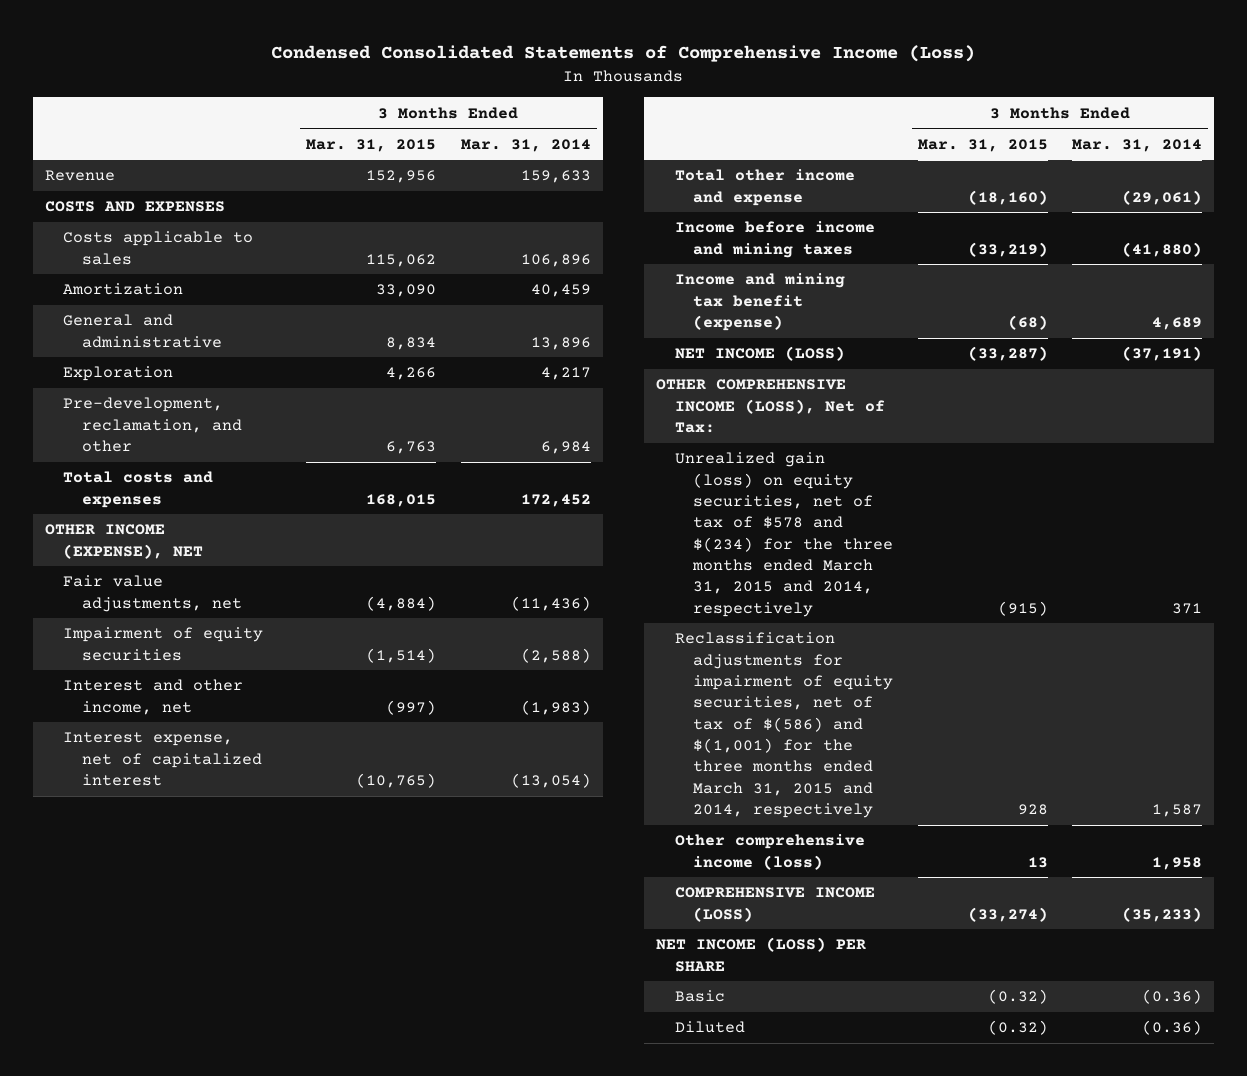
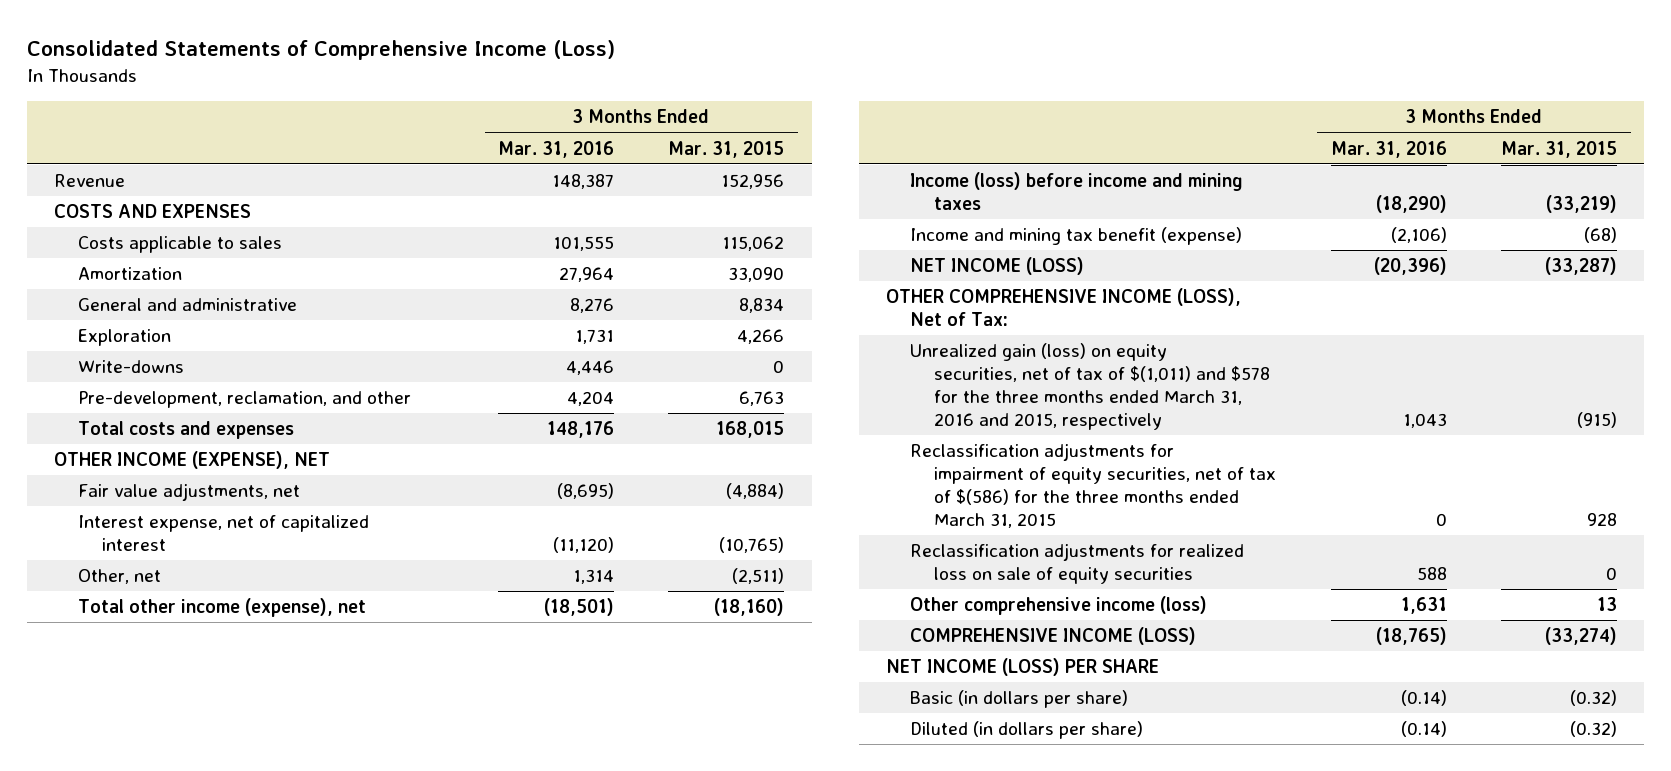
- Condensed Consolidated Statements of Comprehensive Income (Loss)
+ Consolidated Statements of Comprehensive Income (Loss)
- | 3 Months Ended Mar. 31, 2015 | 3 Months Ended Mar. 31, 2014
+ | 3 Months Ended Mar. 31, 2016 | 3 Months Ended Mar. 31, 2015
+ Write-downs | 4,446 | 0
- Impairment of equity securities | (1,514) | (2,588)
- Interest and other income, net | (997) | (1,983)
- Total other income and expense | (18,160) | (29,061)
- Income before income and mining taxes | (33,219) | (41,880)
+ Other, net | 1,314 | (2,511)
+ Total other income (expense), net | (18,501) | (18,160)
+ Income (loss) before income and mining taxes | (18,290) | (33,219)
- Unrealized gain (loss) on equity securities, net of tax of $578 and $(234) for the three months ended March 31, 2015 and 2014, respectively | (915) | 371
- Reclassification adjustments for impairment of equity securities, net of tax of $(586) and $(1,001) for the three months ended March 31, 2015 and 2014, respectively | 928 | 1,587
+ Unrealized gain (loss) on equity securities, net of tax of $(1,011) and $578 for the three months ended March 31, 2016 and 2015, respectively | 1,043 | (915)
+ Reclassification adjustments for impairment of equity securities, net of tax of $(586) for the three months ended March 31, 2015 | 0 | 928
+ Reclassification adjustments for realized loss on sale of equity securities | 588 | 0
- Basic | (0.32) | (0.36)
- Diluted | (0.32) | (0.36)
+ Basic (in dollars per share) | (0.14) | (0.32)
+ Diluted (in dollars per share) | (0.14) | (0.32)

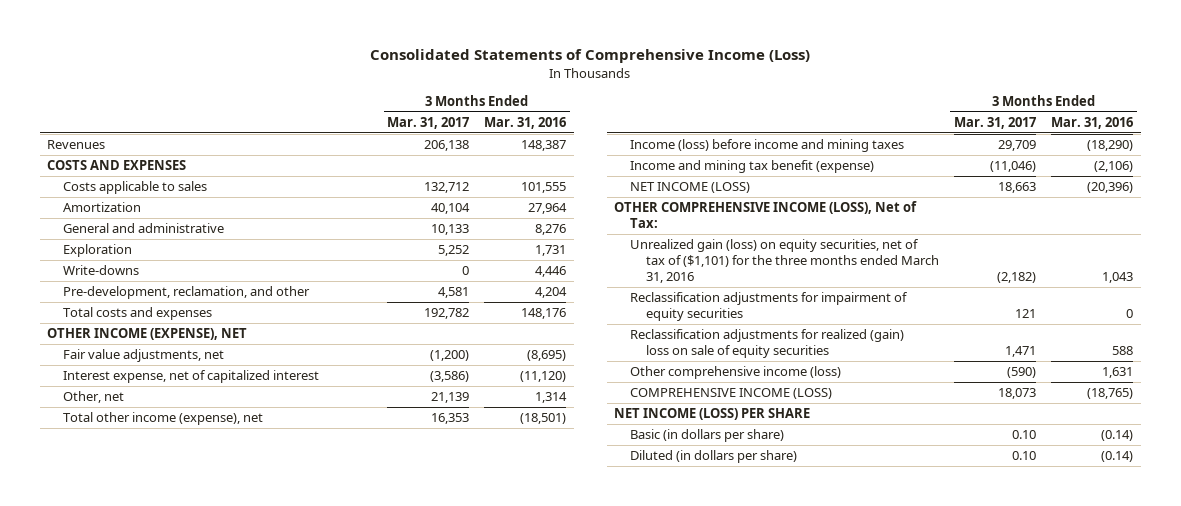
- | 3 Months Ended Mar. 31, 2016 | 3 Months Ended Mar. 31, 2015
+ | 3 Months Ended Mar. 31, 2017 | 3 Months Ended Mar. 31, 2016
- Revenue | 148,387 | 152,956
+ Revenues | 206,138 | 148,387
- Unrealized gain (loss) on equity securities, net of tax of $(1,011) and $578 for the three months ended March 31, 2016 and 2015, respectively | 1,043 | (915)
- Reclassification adjustments for impairment of equity securities, net of tax of $(586) for the three months ended March 31, 2015 | 0 | 928
- Reclassification adjustments for realized loss on sale of equity securities | 588 | 0
+ Unrealized gain (loss) on equity securities, net of tax of ($1,101) for the three months ended March 31, 2016 | (2,182) | 1,043
+ Reclassification adjustments for impairment of equity securities | 121 | 0
+ Reclassification adjustments for realized (gain) loss on sale of equity securities | 1,471 | 588

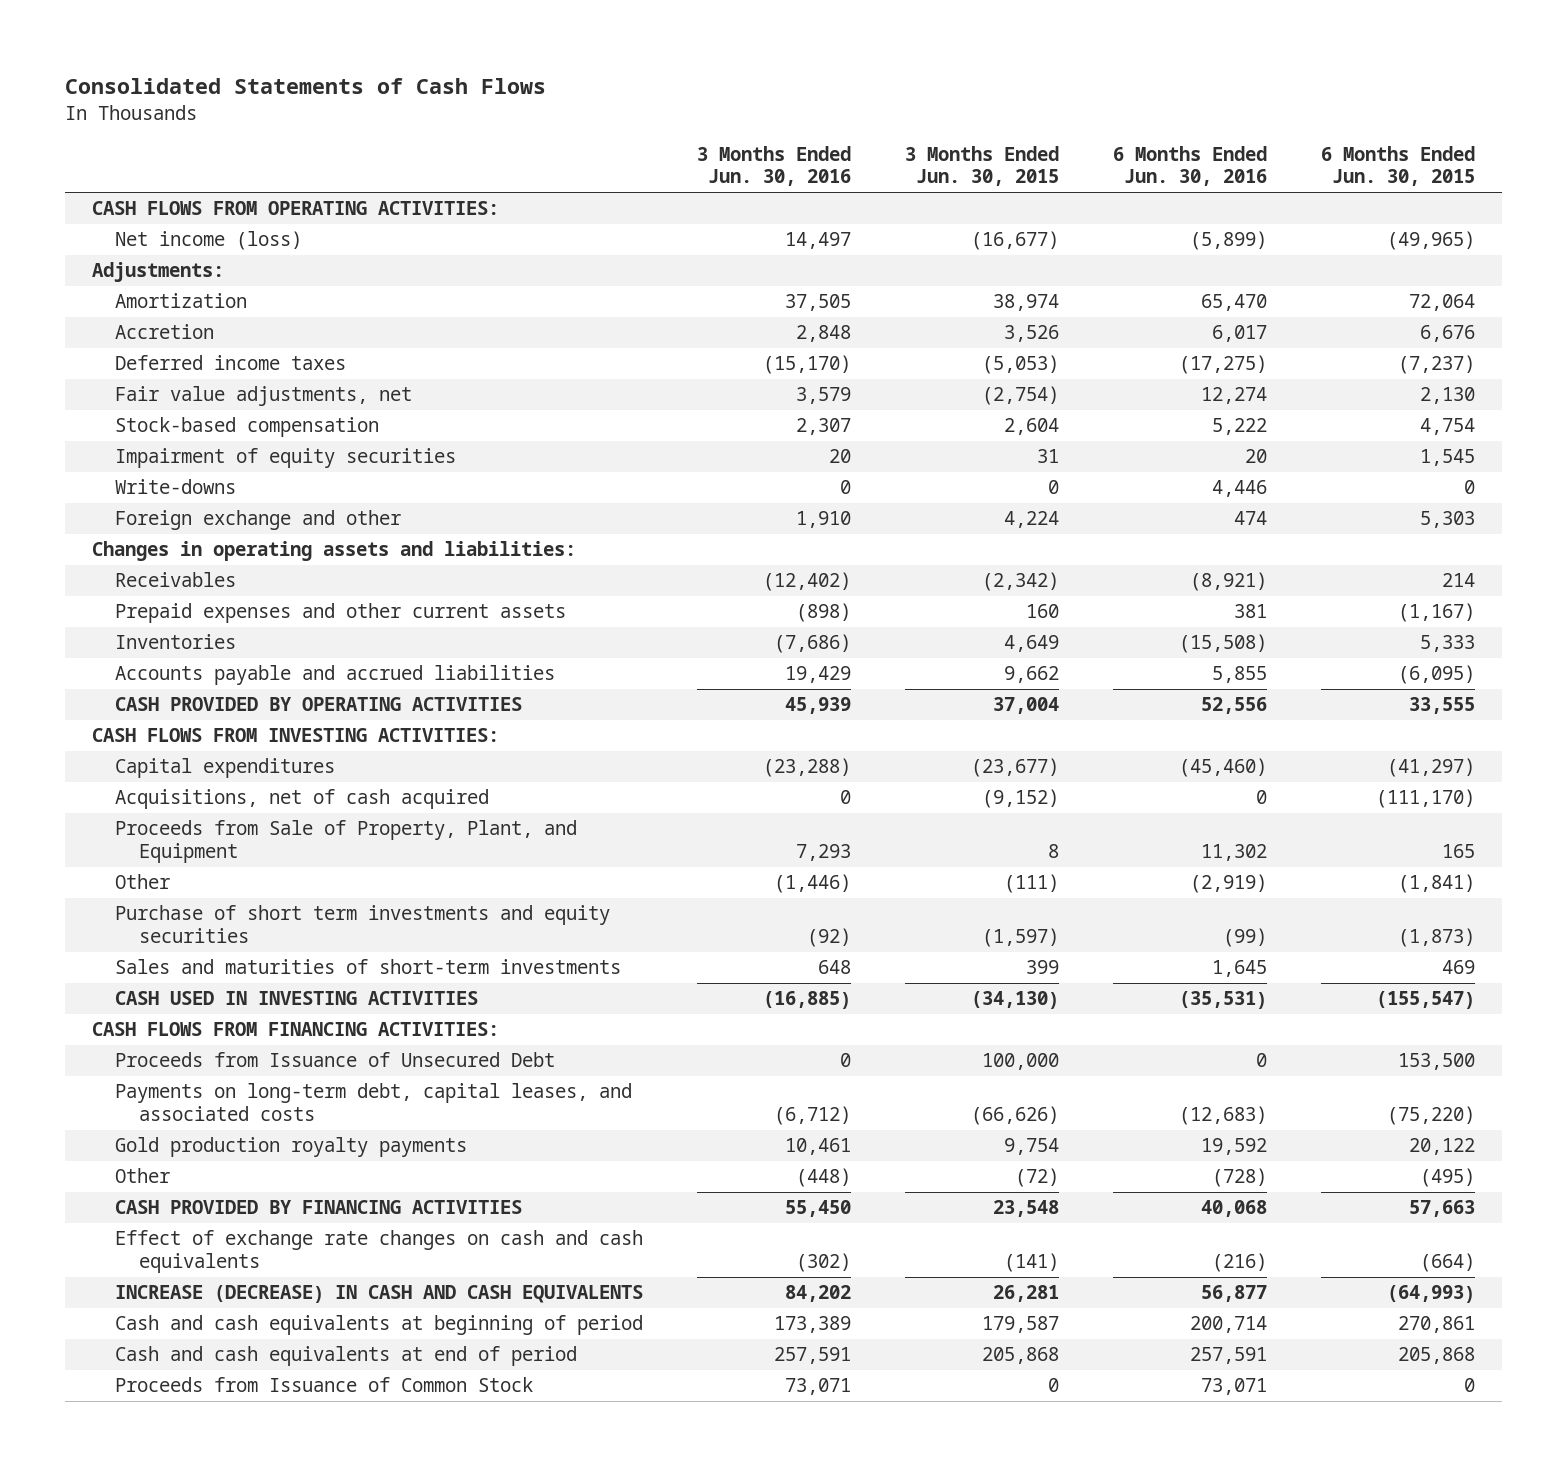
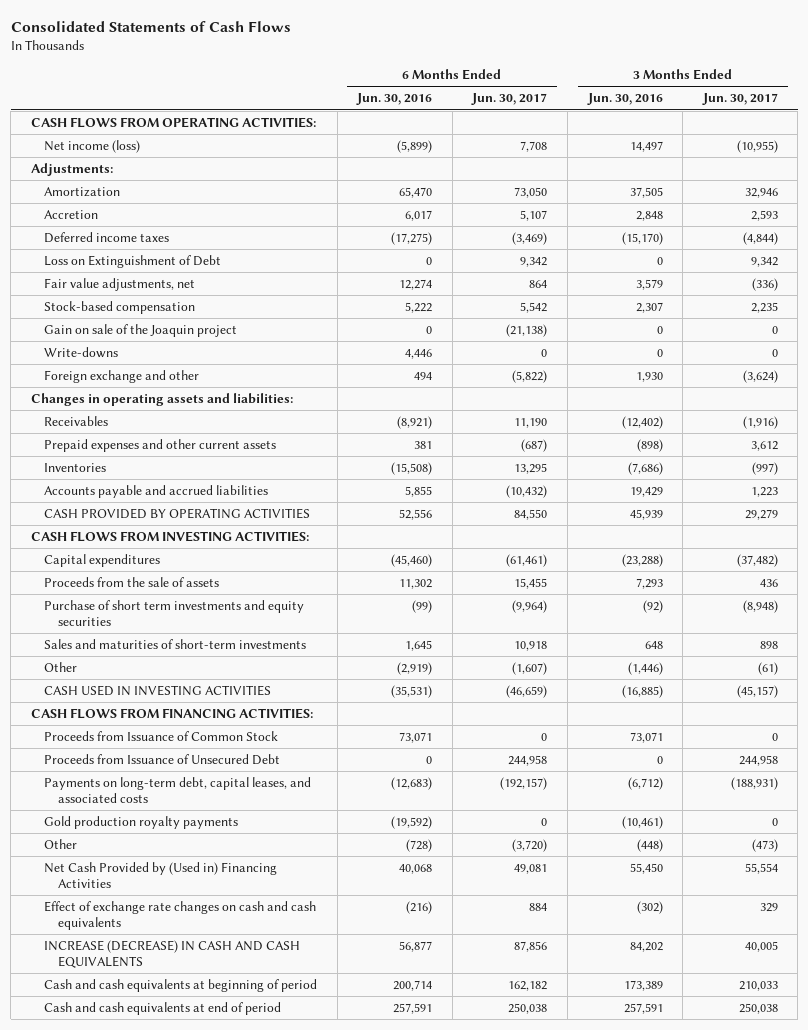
- | 3 Months Ended Jun. 30, 2016 | 3 Months Ended Jun. 30, 2015 | 6 Months Ended Jun. 30, 2016 | 6 Months Ended Jun. 30, 2015
+ | 6 Months Ended Jun. 30, 2016 | 6 Months Ended Jun. 30, 2017 | 3 Months Ended Jun. 30, 2016 | 3 Months Ended Jun. 30, 2017
+ Loss on Extinguishment of Debt | 0 | 9,342 | 0 | 9,342
- Impairment of equity securities | 20 | 31 | 20 | 1,545
+ Gain on sale of the Joaquin project | 0 | (21,138) | 0 | 0
- Foreign exchange and other | 1,910 | 4,224 | 474 | 5,303
+ Foreign exchange and other | 494 | (5,822) | 1,930 | (3,624)
- Acquisitions, net of cash acquired | 0 | (9,152) | 0 | (111,170)
- Proceeds from Sale of Property, Plant, and Equipment | 7,293 | 8 | 11,302 | 165
+ Proceeds from the sale of assets | 11,302 | 15,455 | 7,293 | 436
moved down: Other | (2,919) | (1,607) | (1,446) | (61)
moved up: Proceeds from Issuance of Common Stock | 73,071 | 0 | 73,071 | 0
- Gold production royalty payments | 10,461 | 9,754 | 19,592 | 20,122
+ Gold production royalty payments | (19,592) | 0 | (10,461) | 0
- CASH PROVIDED BY FINANCING ACTIVITIES | 55,450 | 23,548 | 40,068 | 57,663
+ Net Cash Provided by (Used in) Financing Activities | 40,068 | 49,081 | 55,450 | 55,554

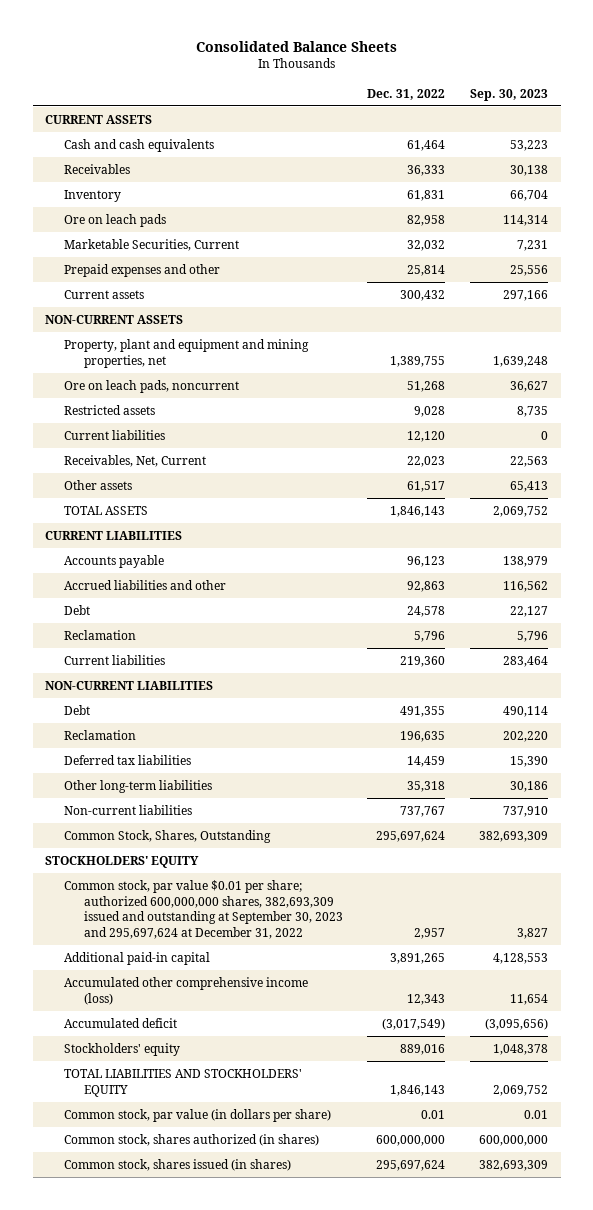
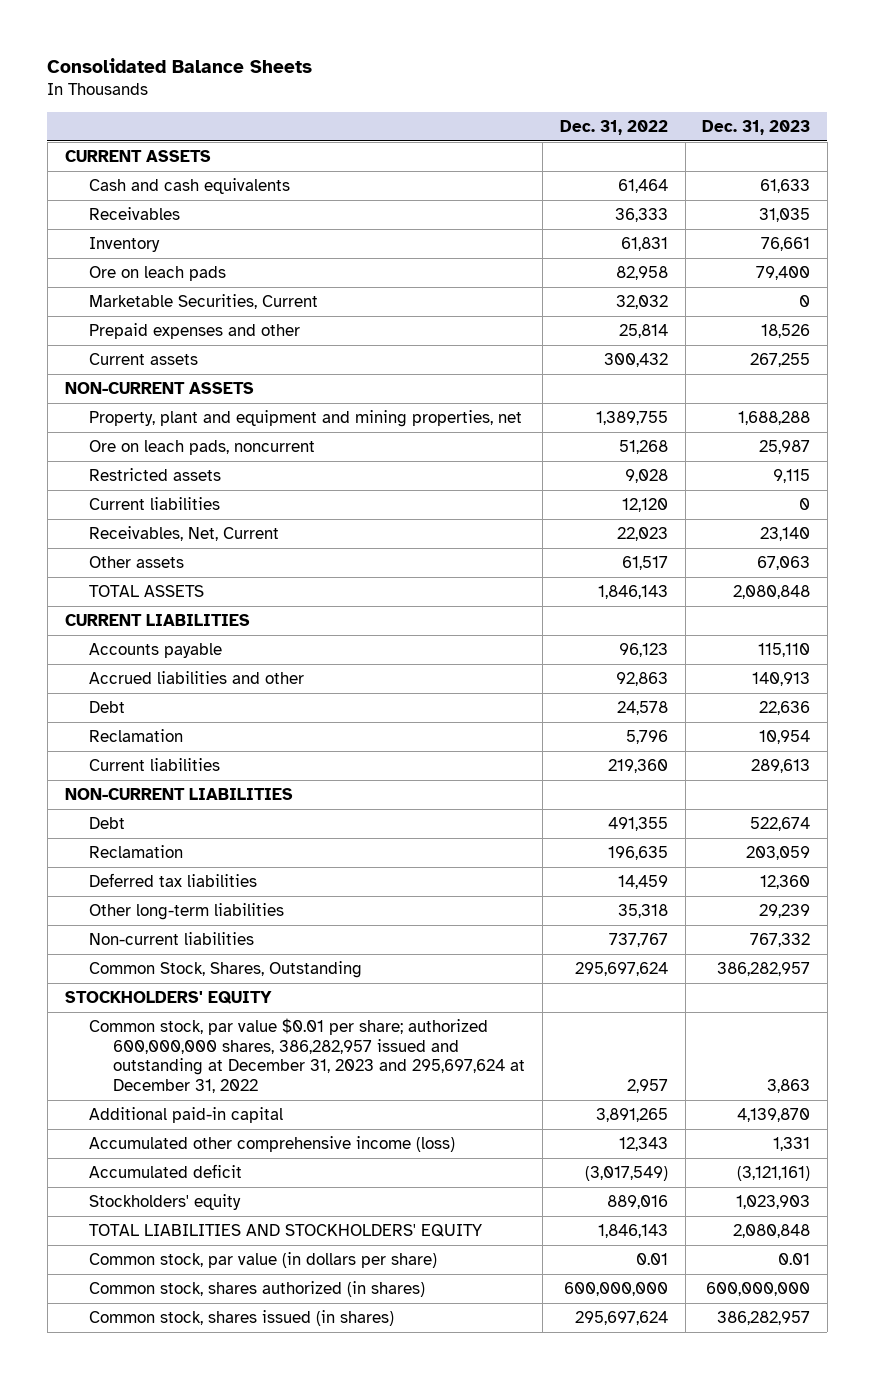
- | Dec. 31, 2022 | Sep. 30, 2023
+ | Dec. 31, 2022 | Dec. 31, 2023
- Common stock, par value $0.01 per share; authorized 600,000,000 shares, 382,693,309 issued and outstanding at September 30, 2023 and 295,697,624 at December 31, 2022 | 2,957 | 3,827
+ Common stock, par value $0.01 per share; authorized 600,000,000 shares, 386,282,957 issued and outstanding at December 31, 2023 and 295,697,624 at December 31, 2022 | 2,957 | 3,863

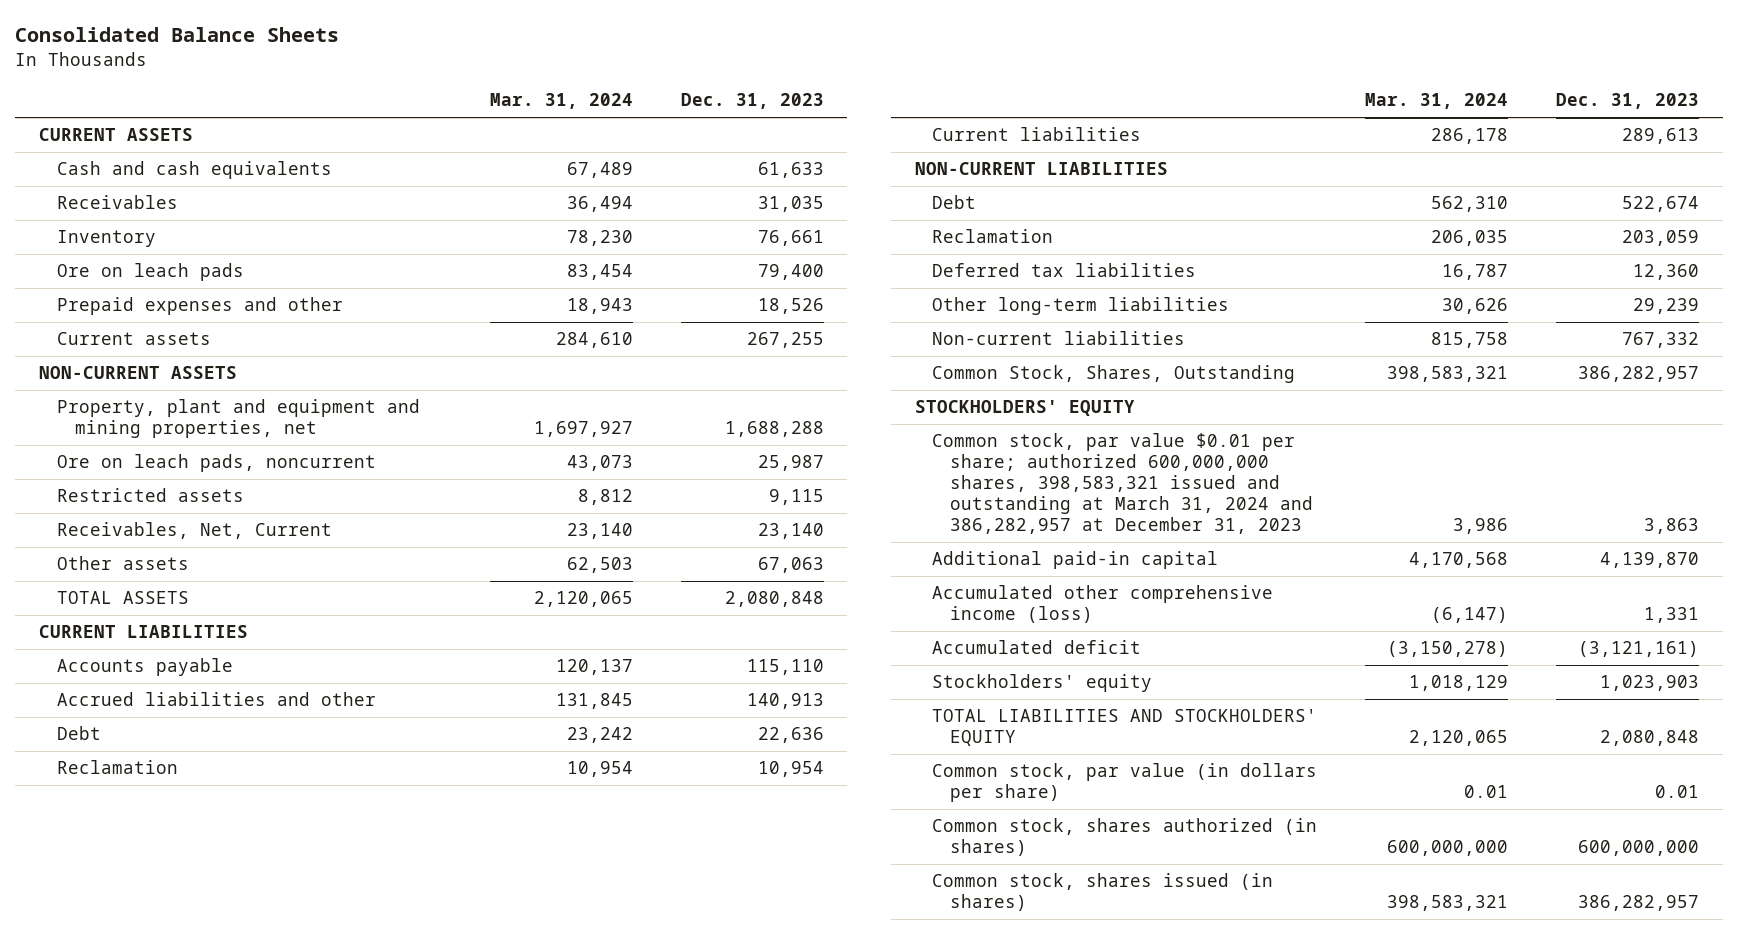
- | Dec. 31, 2022 | Dec. 31, 2023
+ | Mar. 31, 2024 | Dec. 31, 2023
- Marketable Securities, Current | 32,032 | 0
- Current liabilities | 12,120 | 0
- Common stock, par value $0.01 per share; authorized 600,000,000 shares, 386,282,957 issued and outstanding at December 31, 2023 and 295,697,624 at December 31, 2022 | 2,957 | 3,863
+ Common stock, par value $0.01 per share; authorized 600,000,000 shares, 398,583,321 issued and outstanding at March 31, 2024 and 386,282,957 at December 31, 2023 | 3,986 | 3,863

